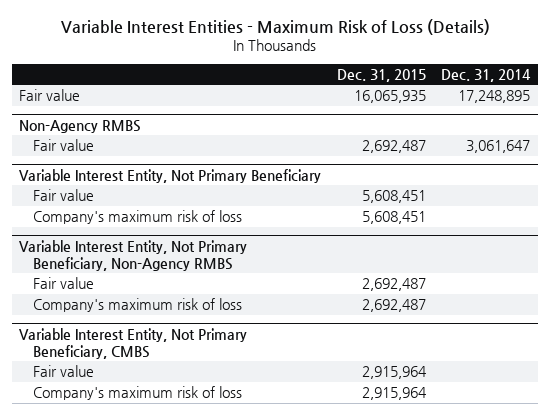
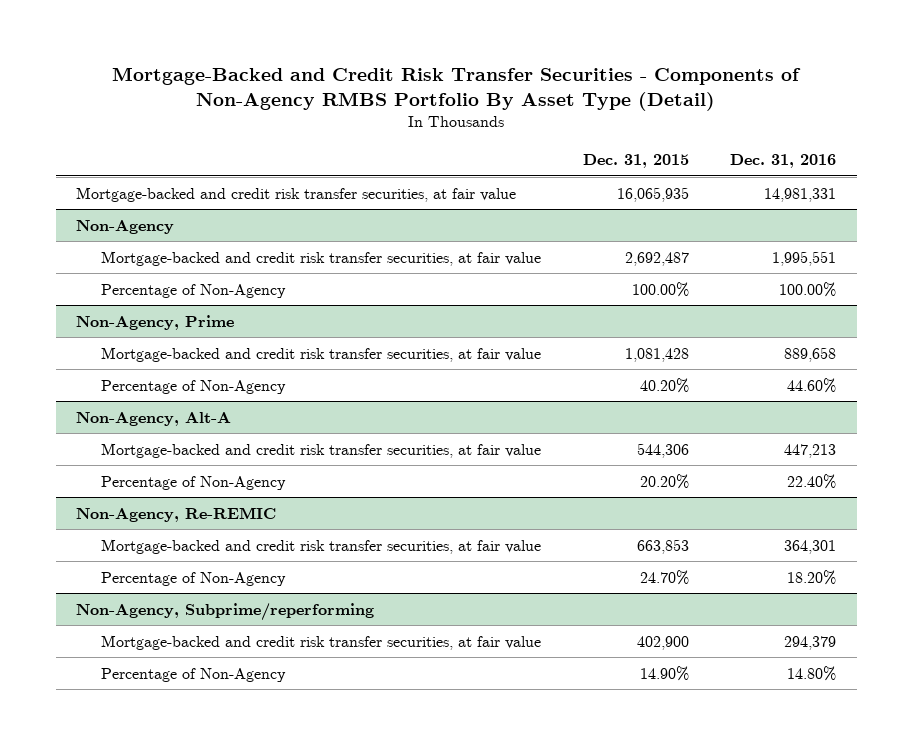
- Variable Interest Entities - Maximum Risk of Loss (Details)
+ Mortgage-Backed and Credit Risk Transfer Securities - Components of Non-Agency RMBS Portfolio By Asset Type (Detail)
- | Dec. 31, 2015 | Dec. 31, 2014
+ | Dec. 31, 2015 | Dec. 31, 2016
- Fair value | 16,065,935 | 17,248,895
- Non-Agency RMBS
- Fair value | 2,692,487 | 3,061,647
- Variable Interest Entity, Not Primary Beneficiary
- Fair value | 5,608,451 |
- Company's maximum risk of loss | 5,608,451 |
- Variable Interest Entity, Not Primary Beneficiary, Non-Agency RMBS
- Fair value | 2,692,487 |
- Company's maximum risk of loss | 2,692,487 |
- Variable Interest Entity, Not Primary Beneficiary, CMBS
- Fair value | 2,915,964 |
- Company's maximum risk of loss | 2,915,964 |
+ Mortgage-backed and credit risk transfer securities, at fair value | 16,065,935 | 14,981,331
+ Non-Agency
+ Mortgage-backed and credit risk transfer securities, at fair value | 2,692,487 | 1,995,551
+ Percentage of Non-Agency | 100.00% | 100.00%
+ Non-Agency, Prime
+ Mortgage-backed and credit risk transfer securities, at fair value | 1,081,428 | 889,658
+ Percentage of Non-Agency | 40.20% | 44.60%
+ Non-Agency, Alt-A
+ Mortgage-backed and credit risk transfer securities, at fair value | 544,306 | 447,213
+ Percentage of Non-Agency | 20.20% | 22.40%
+ Non-Agency, Re-REMIC
+ Mortgage-backed and credit risk transfer securities, at fair value | 663,853 | 364,301
+ Percentage of Non-Agency | 24.70% | 18.20%
+ Non-Agency, Subprime/reperforming
+ Mortgage-backed and credit risk transfer securities, at fair value | 402,900 | 294,379
+ Percentage of Non-Agency | 14.90% | 14.80%

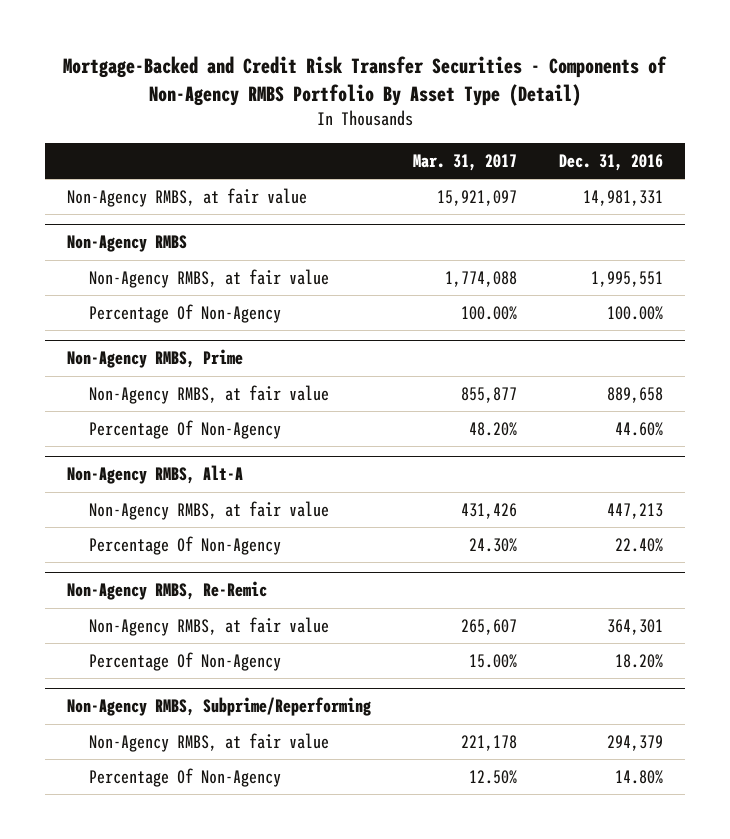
- | Dec. 31, 2015 | Dec. 31, 2016
+ | Mar. 31, 2017 | Dec. 31, 2016
- Mortgage-backed and credit risk transfer securities, at fair value | 16,065,935 | 14,981,331
- Non-Agency
- Mortgage-backed and credit risk transfer securities, at fair value | 2,692,487 | 1,995,551
- Percentage of Non-Agency | 100.00% | 100.00%
- Non-Agency, Prime
- Mortgage-backed and credit risk transfer securities, at fair value | 1,081,428 | 889,658
- Percentage of Non-Agency | 40.20% | 44.60%
- Non-Agency, Alt-A
- Mortgage-backed and credit risk transfer securities, at fair value | 544,306 | 447,213
- Percentage of Non-Agency | 20.20% | 22.40%
- Non-Agency, Re-REMIC
- Mortgage-backed and credit risk transfer securities, at fair value | 663,853 | 364,301
- Percentage of Non-Agency | 24.70% | 18.20%
- Non-Agency, Subprime/reperforming
- Mortgage-backed and credit risk transfer securities, at fair value | 402,900 | 294,379
- Percentage of Non-Agency | 14.90% | 14.80%
+ Non-Agency RMBS, at fair value | 15,921,097 | 14,981,331
+ Non-Agency RMBS
+ Non-Agency RMBS, at fair value | 1,774,088 | 1,995,551
+ Percentage Of Non-Agency | 100.00% | 100.00%
+ Non-Agency RMBS, Prime
+ Non-Agency RMBS, at fair value | 855,877 | 889,658
+ Percentage Of Non-Agency | 48.20% | 44.60%
+ Non-Agency RMBS, Alt-A
+ Non-Agency RMBS, at fair value | 431,426 | 447,213
+ Percentage Of Non-Agency | 24.30% | 22.40%
+ Non-Agency RMBS, Re-Remic
+ Non-Agency RMBS, at fair value | 265,607 | 364,301
+ Percentage Of Non-Agency | 15.00% | 18.20%
+ Non-Agency RMBS, Subprime/Reperforming
+ Non-Agency RMBS, at fair value | 221,178 | 294,379
+ Percentage Of Non-Agency | 12.50% | 14.80%

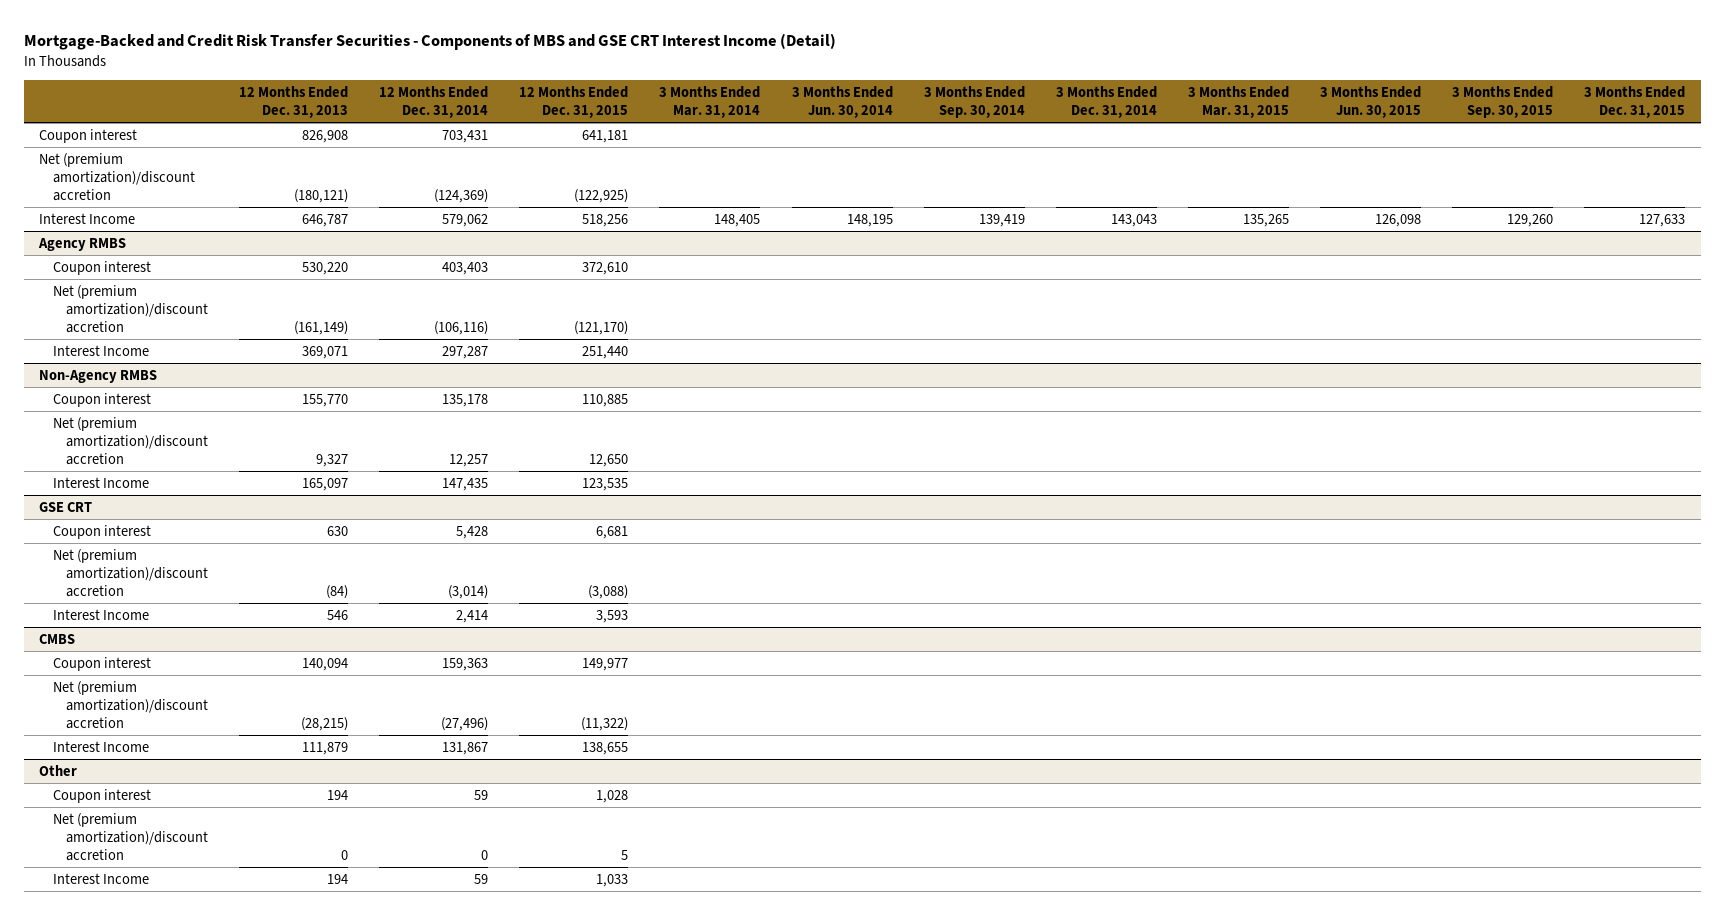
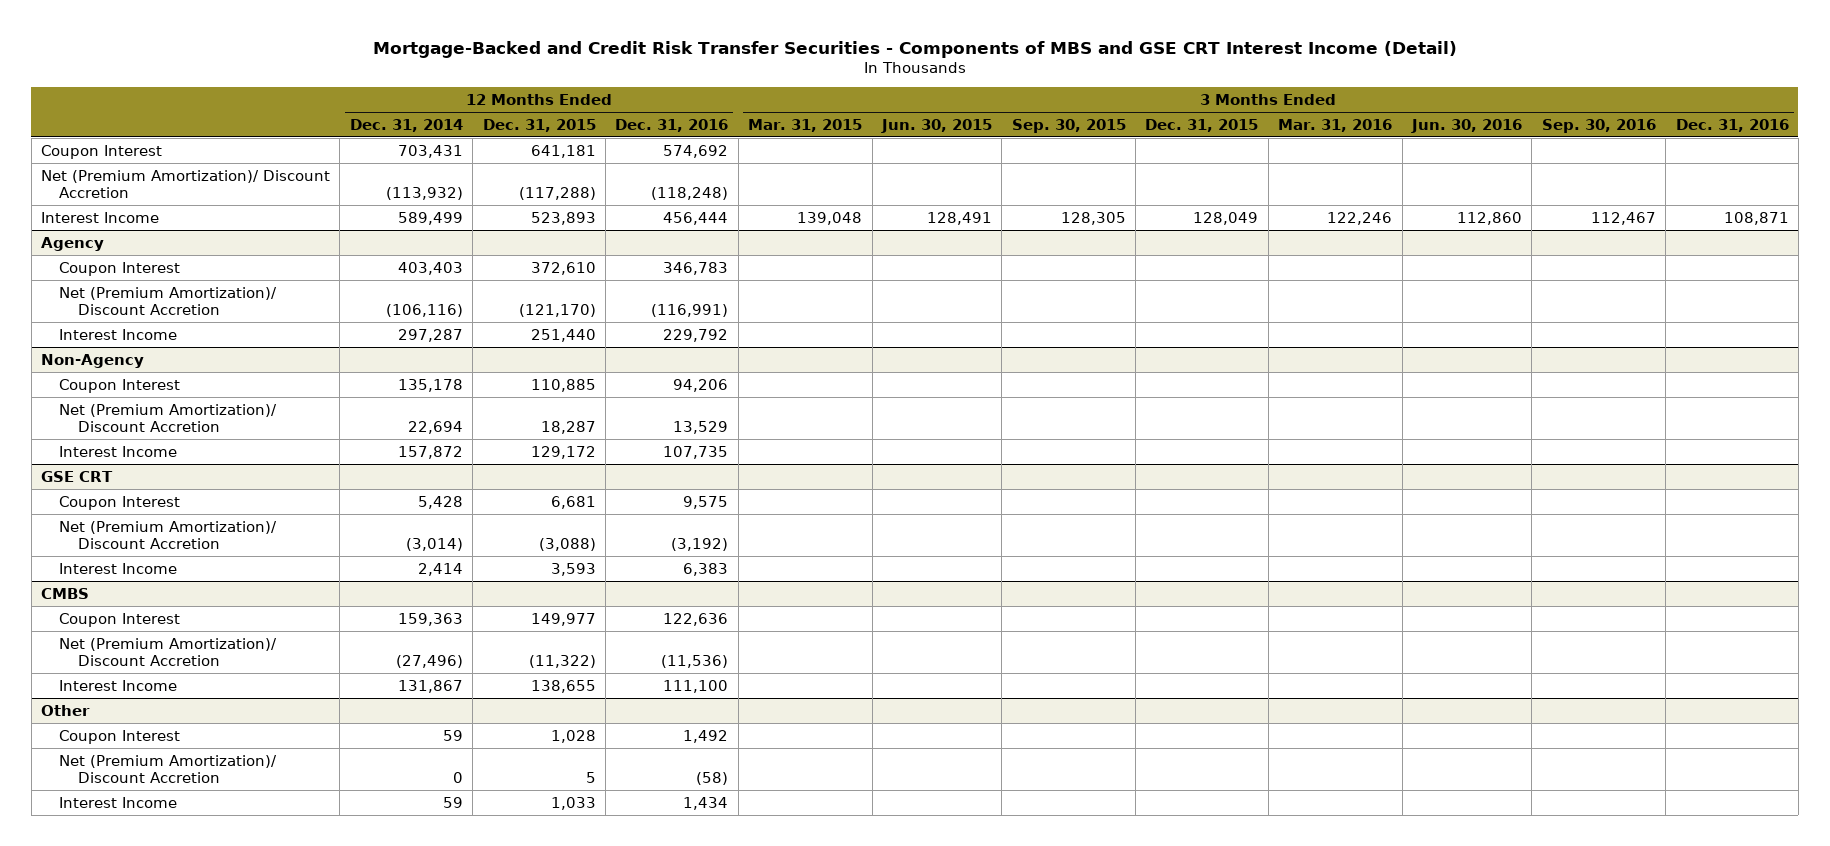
- | 12 Months Ended Dec. 31, 2013 | 12 Months Ended Dec. 31, 2014 | 12 Months Ended Dec. 31, 2015 | 3 Months Ended Mar. 31, 2014 | 3 Months Ended Jun. 30, 2014 | 3 Months Ended Sep. 30, 2014 | 3 Months Ended Dec. 31, 2014 | 3 Months Ended Mar. 31, 2015 | 3 Months Ended Jun. 30, 2015 | 3 Months Ended Sep. 30, 2015 | 3 Months Ended Dec. 31, 2015
+ | 12 Months Ended Dec. 31, 2014 | 12 Months Ended Dec. 31, 2015 | 12 Months Ended Dec. 31, 2016 | 3 Months Ended Mar. 31, 2015 | 3 Months Ended Jun. 30, 2015 | 3 Months Ended Sep. 30, 2015 | 3 Months Ended Dec. 31, 2015 | 3 Months Ended Mar. 31, 2016 | 3 Months Ended Jun. 30, 2016 | 3 Months Ended Sep. 30, 2016 | 3 Months Ended Dec. 31, 2016
- Coupon interest | 826,908 | 703,431 | 641,181 | | | | | | | |
- Net (premium amortization)/discount accretion | (180,121) | (124,369) | (122,925) | | | | | | | |
- Interest Income | 646,787 | 579,062 | 518,256 | 148,405 | 148,195 | 139,419 | 143,043 | 135,265 | 126,098 | 129,260 | 127,633
- Agency RMBS
- Coupon interest | 530,220 | 403,403 | 372,610 | | | | | | | |
- Net (premium amortization)/discount accretion | (161,149) | (106,116) | (121,170) | | | | | | | |
+ Coupon Interest | 703,431 | 641,181 | 574,692 | | | | | | | |
+ Net (Premium Amortization)/ Discount Accretion | (113,932) | (117,288) | (118,248) | | | | | | | |
+ Interest Income | 589,499 | 523,893 | 456,444 | 139,048 | 128,491 | 128,305 | 128,049 | 122,246 | 112,860 | 112,467 | 108,871
+ Agency
+ Coupon Interest | 403,403 | 372,610 | 346,783 | | | | | | | |
+ Net (Premium Amortization)/ Discount Accretion | (106,116) | (121,170) | (116,991) | | | | | | | |
- Non-Agency RMBS
- Coupon interest | 155,770 | 135,178 | 110,885 | | | | | | | |
- Net (premium amortization)/discount accretion | 9,327 | 12,257 | 12,650 | | | | | | | |
- Interest Income | 165,097 | 147,435 | 123,535 | | | | | | | |
+ Non-Agency
+ Coupon Interest | 135,178 | 110,885 | 94,206 | | | | | | | |
+ Net (Premium Amortization)/ Discount Accretion | 22,694 | 18,287 | 13,529 | | | | | | | |
+ Interest Income | 157,872 | 129,172 | 107,735 | | | | | | | |
@ GSE CRT
- Coupon interest | 630 | 5,428 | 6,681 | | | | | | | |
- Net (premium amortization)/discount accretion | (84) | (3,014) | (3,088) | | | | | | | |
+ Coupon Interest | 5,428 | 6,681 | 9,575 | | | | | | | |
+ Net (Premium Amortization)/ Discount Accretion | (3,014) | (3,088) | (3,192) | | | | | | | |
@ CMBS
- Coupon interest | 140,094 | 159,363 | 149,977 | | | | | | | |
- Net (premium amortization)/discount accretion | (28,215) | (27,496) | (11,322) | | | | | | | |
+ Coupon Interest | 159,363 | 149,977 | 122,636 | | | | | | | |
+ Net (Premium Amortization)/ Discount Accretion | (27,496) | (11,322) | (11,536) | | | | | | | |
@ Other
- Coupon interest | 194 | 59 | 1,028 | | | | | | | |
- Net (premium amortization)/discount accretion | 0 | 0 | 5 | | | | | | | |
+ Coupon Interest | 59 | 1,028 | 1,492 | | | | | | | |
+ Net (Premium Amortization)/ Discount Accretion | 0 | 5 | (58) | | | | | | | |

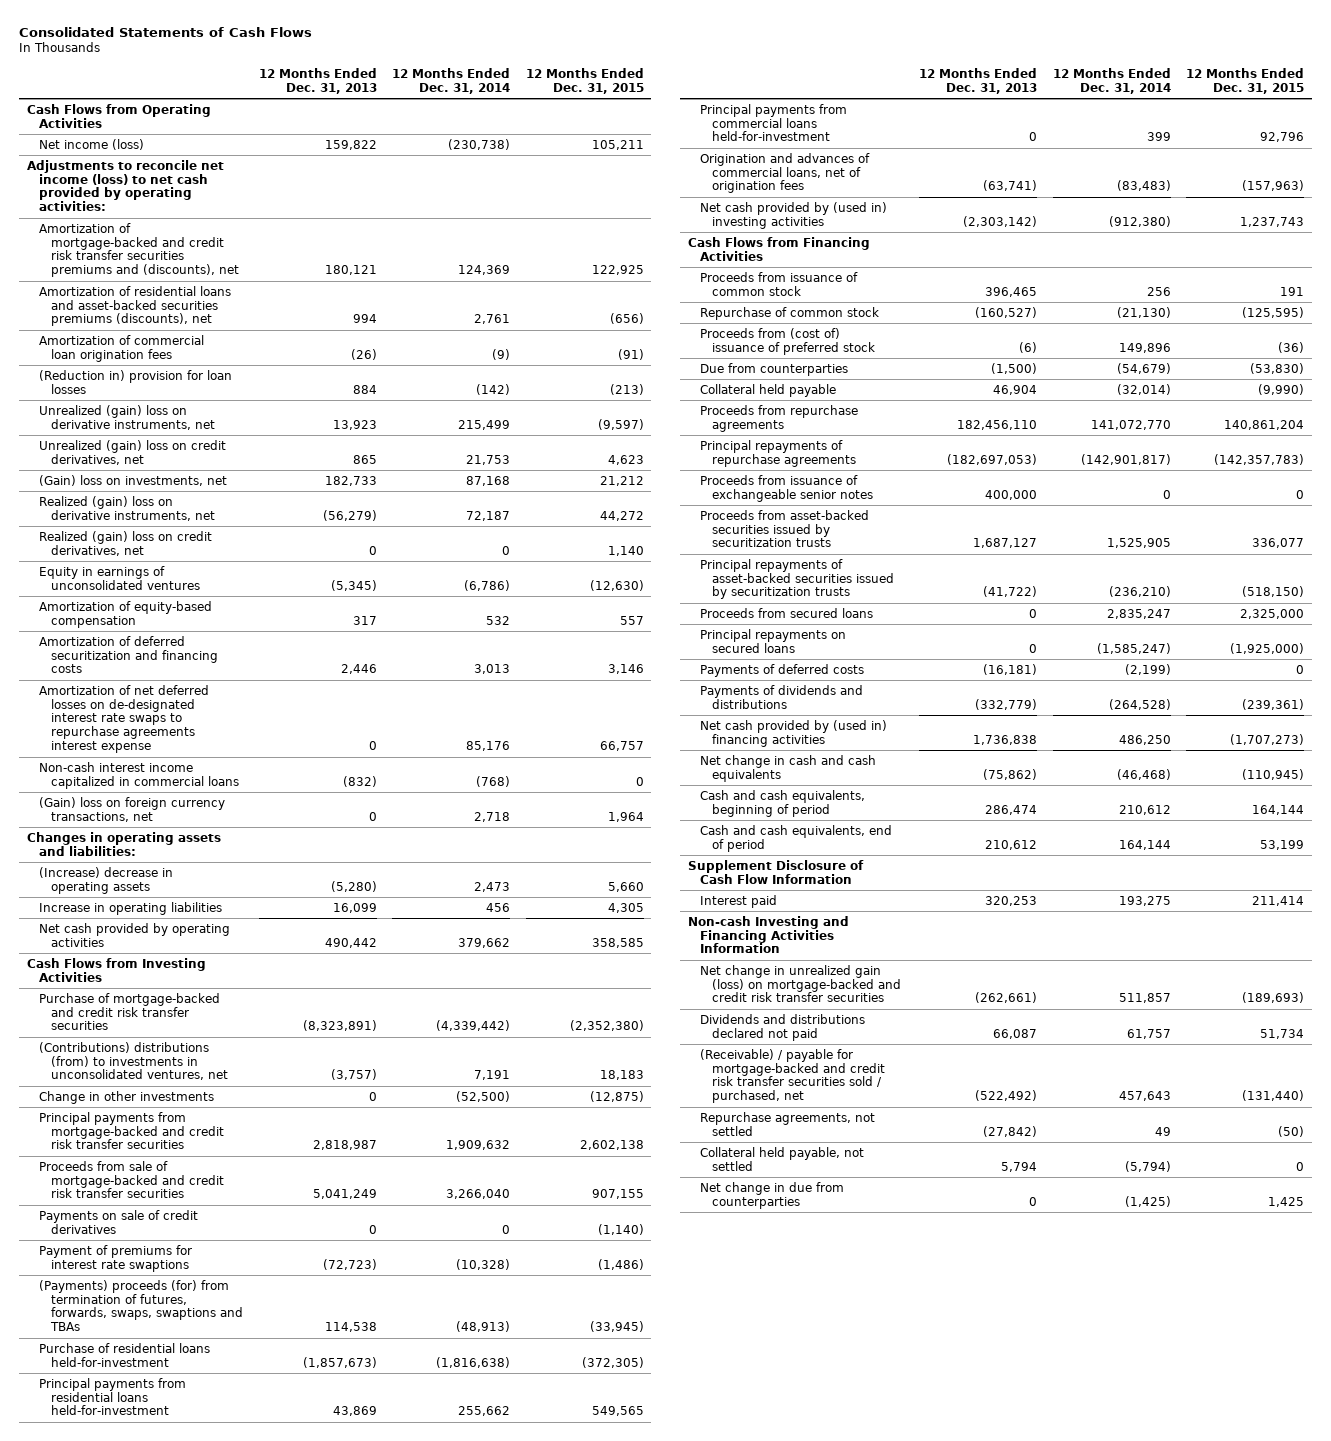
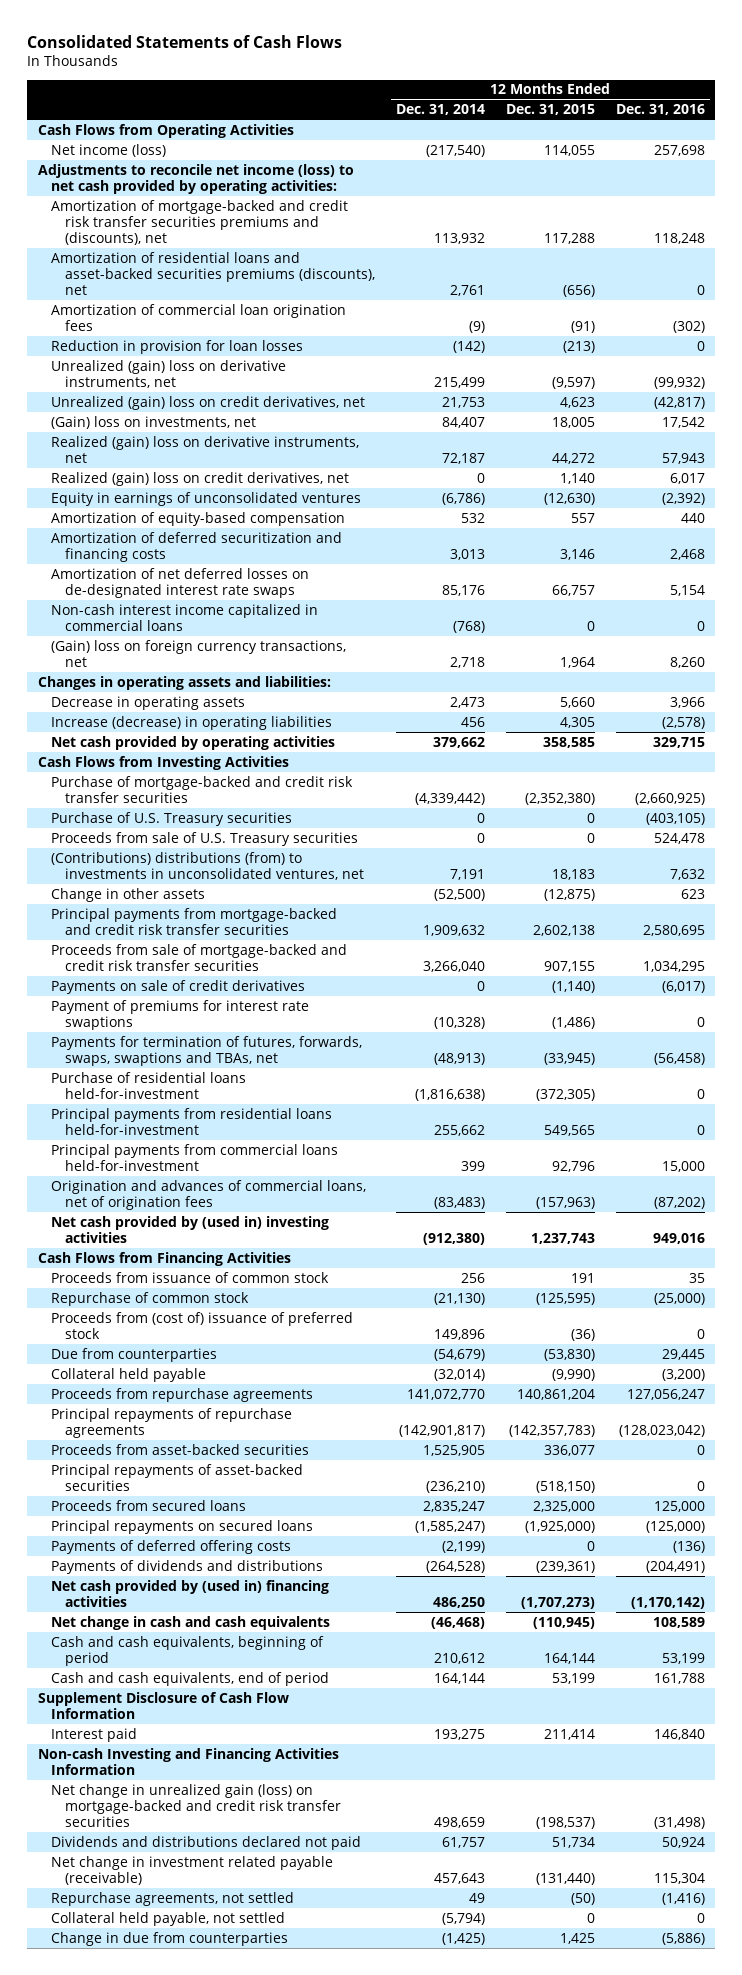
- | 12 Months Ended Dec. 31, 2013 | 12 Months Ended Dec. 31, 2014 | 12 Months Ended Dec. 31, 2015
+ | 12 Months Ended Dec. 31, 2014 | 12 Months Ended Dec. 31, 2015 | 12 Months Ended Dec. 31, 2016
- Net income (loss) | 159,822 | (230,738) | 105,211
+ Net income (loss) | (217,540) | 114,055 | 257,698
- Amortization of mortgage-backed and credit risk transfer securities premiums and (discounts), net | 180,121 | 124,369 | 122,925
+ Amortization of mortgage-backed and credit risk transfer securities premiums and (discounts), net | 113,932 | 117,288 | 118,248
- (Reduction in) provision for loan losses | 884 | (142) | (213)
+ Reduction in provision for loan losses | (142) | (213) | 0
- (Gain) loss on investments, net | 182,733 | 87,168 | 21,212
+ (Gain) loss on investments, net | 84,407 | 18,005 | 17,542
- Amortization of net deferred losses on de-designated interest rate swaps to repurchase agreements interest expense | 0 | 85,176 | 66,757
+ Amortization of net deferred losses on de-designated interest rate swaps | 85,176 | 66,757 | 5,154
- (Increase) decrease in operating assets | (5,280) | 2,473 | 5,660
- Increase in operating liabilities | 16,099 | 456 | 4,305
+ Decrease in operating assets | 2,473 | 5,660 | 3,966
+ Increase (decrease) in operating liabilities | 456 | 4,305 | (2,578)
+ Purchase of U.S. Treasury securities | 0 | 0 | (403,105)
+ Proceeds from sale of U.S. Treasury securities | 0 | 0 | 524,478
- Change in other investments | 0 | (52,500) | (12,875)
+ Change in other assets | (52,500) | (12,875) | 623
- (Payments) proceeds (for) from termination of futures, forwards, swaps, swaptions and TBAs | 114,538 | (48,913) | (33,945)
+ Payments for termination of futures, forwards, swaps, swaptions and TBAs, net | (48,913) | (33,945) | (56,458)
- Proceeds from issuance of exchangeable senior notes | 400,000 | 0 | 0
- Proceeds from asset-backed securities issued by securitization trusts | 1,687,127 | 1,525,905 | 336,077
- Principal repayments of asset-backed securities issued by securitization trusts | (41,722) | (236,210) | (518,150)
+ Proceeds from asset-backed securities | 1,525,905 | 336,077 | 0
+ Principal repayments of asset-backed securities | (236,210) | (518,150) | 0
- Payments of deferred costs | (16,181) | (2,199) | 0
+ Payments of deferred offering costs | (2,199) | 0 | (136)
- Net change in unrealized gain (loss) on mortgage-backed and credit risk transfer securities | (262,661) | 511,857 | (189,693)
+ Net change in unrealized gain (loss) on mortgage-backed and credit risk transfer securities | 498,659 | (198,537) | (31,498)
- (Receivable) / payable for mortgage-backed and credit risk transfer securities sold / purchased, net | (522,492) | 457,643 | (131,440)
+ Net change in investment related payable (receivable) | 457,643 | (131,440) | 115,304
- Net change in due from counterparties | 0 | (1,425) | 1,425
+ Change in due from counterparties | (1,425) | 1,425 | (5,886)

